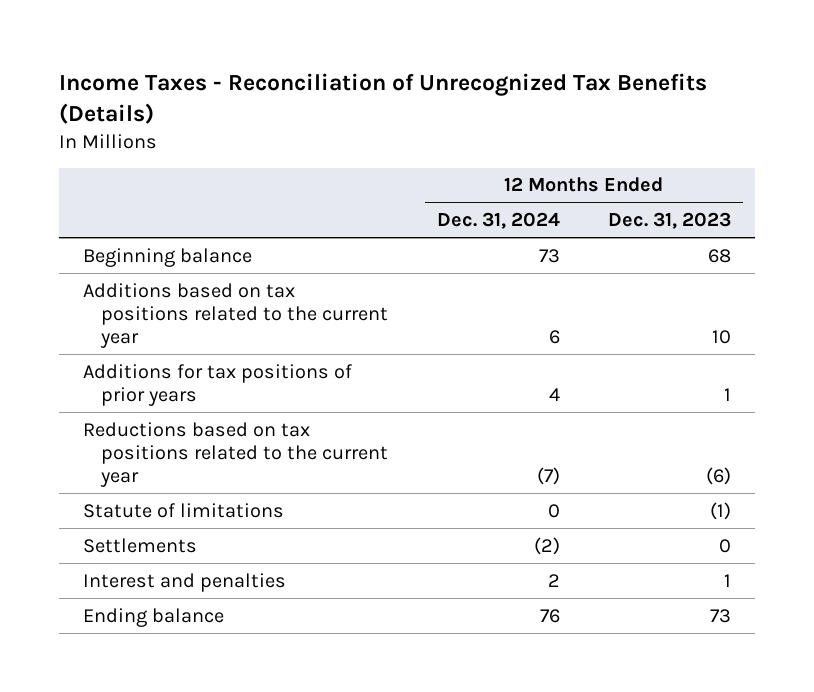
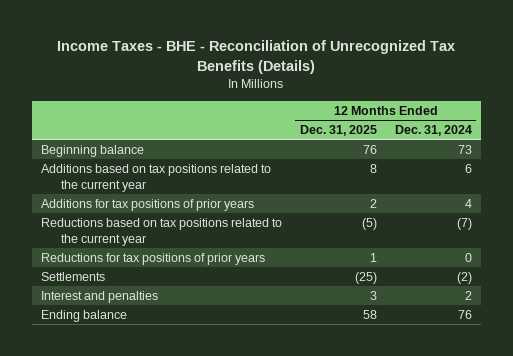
- Income Taxes - Reconciliation of Unrecognized Tax Benefits (Details)
+ Income Taxes - BHE - Reconciliation of Unrecognized Tax Benefits (Details)
- | 12 Months Ended Dec. 31, 2024 | 12 Months Ended Dec. 31, 2023
+ | 12 Months Ended Dec. 31, 2025 | 12 Months Ended Dec. 31, 2024
- Statute of limitations | 0 | (1)
+ Reductions for tax positions of prior years | 1 | 0

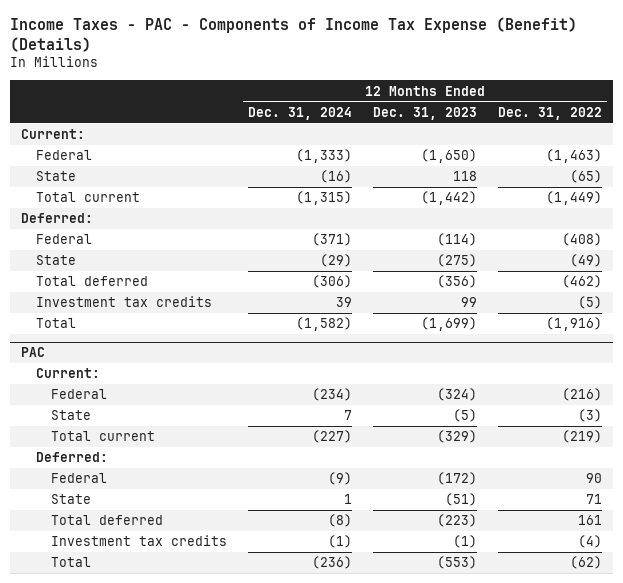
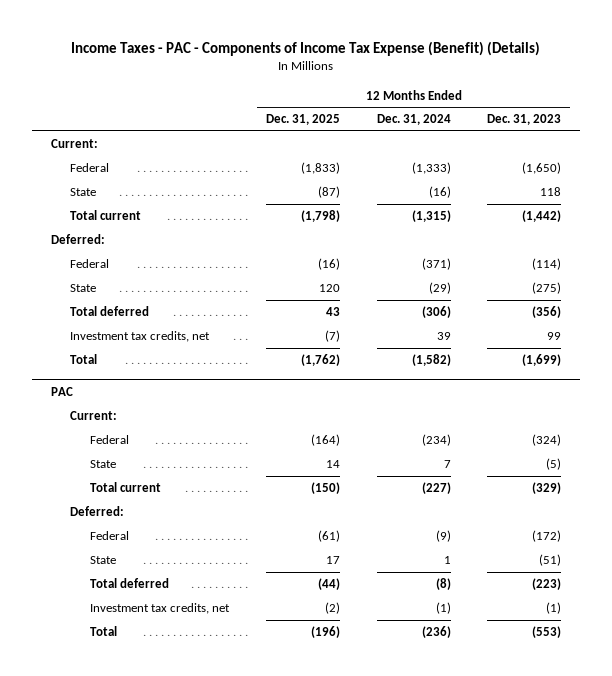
- | 12 Months Ended Dec. 31, 2024 | 12 Months Ended Dec. 31, 2023 | 12 Months Ended Dec. 31, 2022
+ | 12 Months Ended Dec. 31, 2025 | 12 Months Ended Dec. 31, 2024 | 12 Months Ended Dec. 31, 2023
- Investment tax credits | 39 | 99 | (5)
+ Investment tax credits, net | (7) | 39 | 99
@ PAC
- Investment tax credits | (1) | (1) | (4)
+ Investment tax credits, net | (2) | (1) | (1)

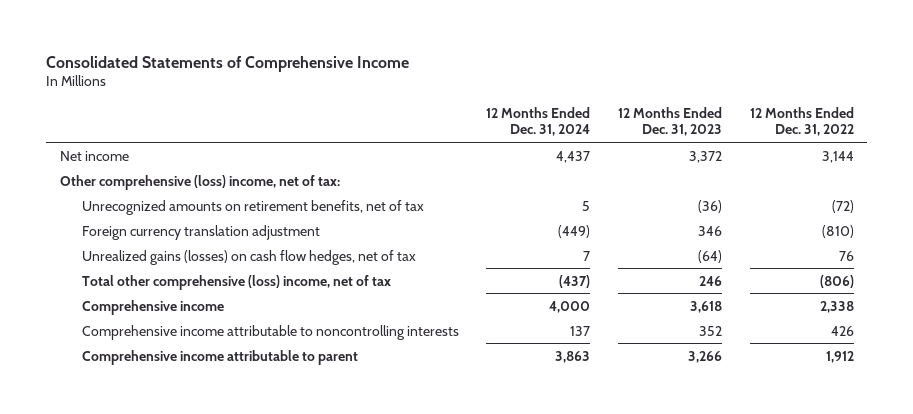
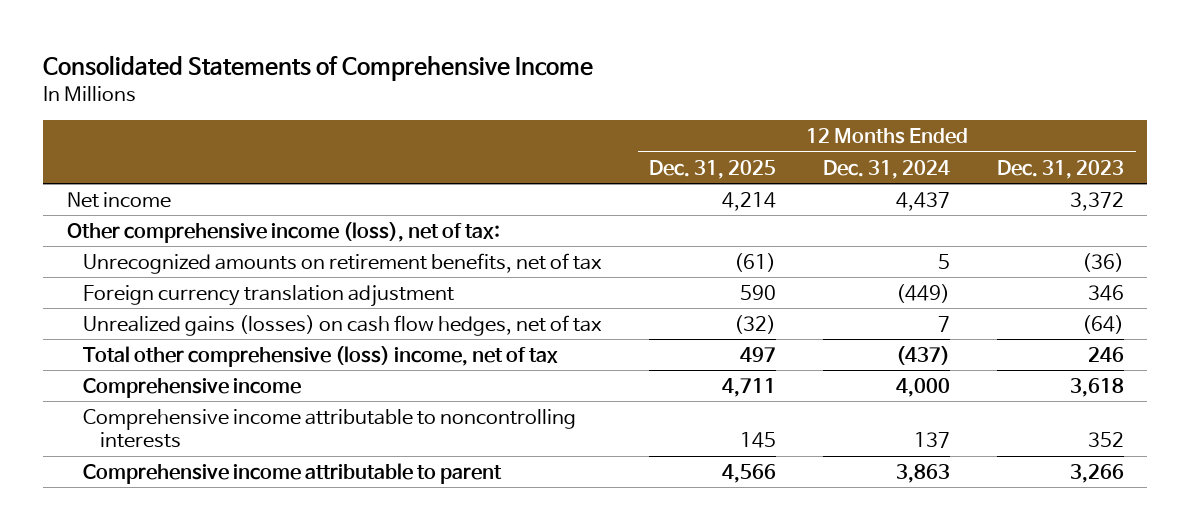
- | 12 Months Ended Dec. 31, 2024 | 12 Months Ended Dec. 31, 2023 | 12 Months Ended Dec. 31, 2022
+ | 12 Months Ended Dec. 31, 2025 | 12 Months Ended Dec. 31, 2024 | 12 Months Ended Dec. 31, 2023
- Other comprehensive (loss) income, net of tax:
+ Other comprehensive income (loss), net of tax:

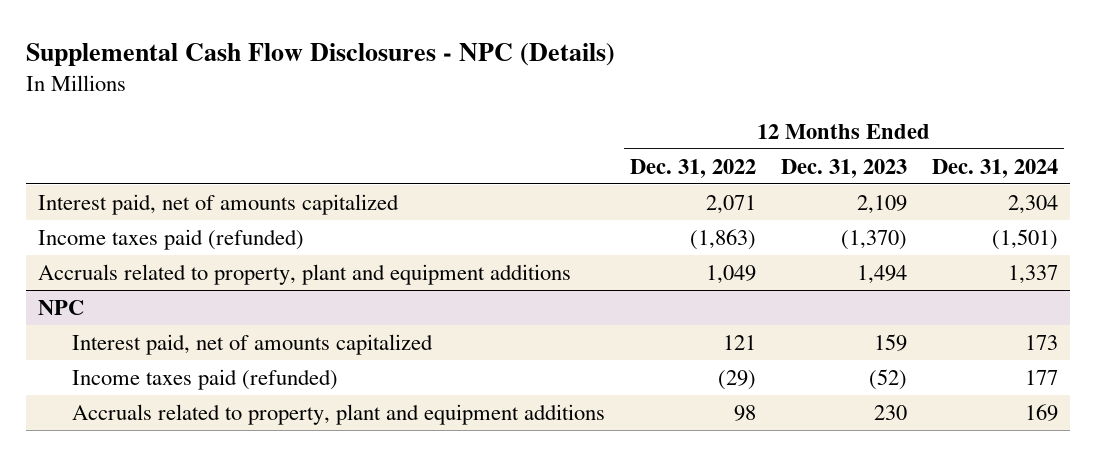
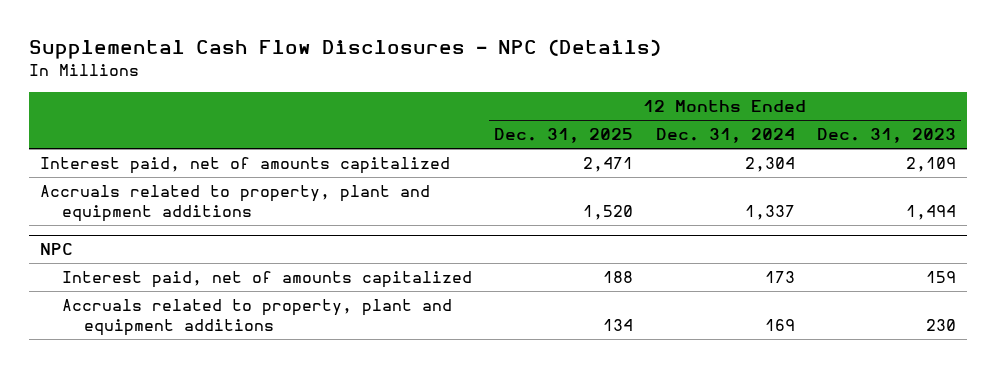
- | 12 Months Ended Dec. 31, 2022 | 12 Months Ended Dec. 31, 2023 | 12 Months Ended Dec. 31, 2024
+ | 12 Months Ended Dec. 31, 2025 | 12 Months Ended Dec. 31, 2024 | 12 Months Ended Dec. 31, 2023
- Income taxes paid (refunded) | (1,863) | (1,370) | (1,501)
@ NPC
- Income taxes paid (refunded) | (29) | (52) | 177

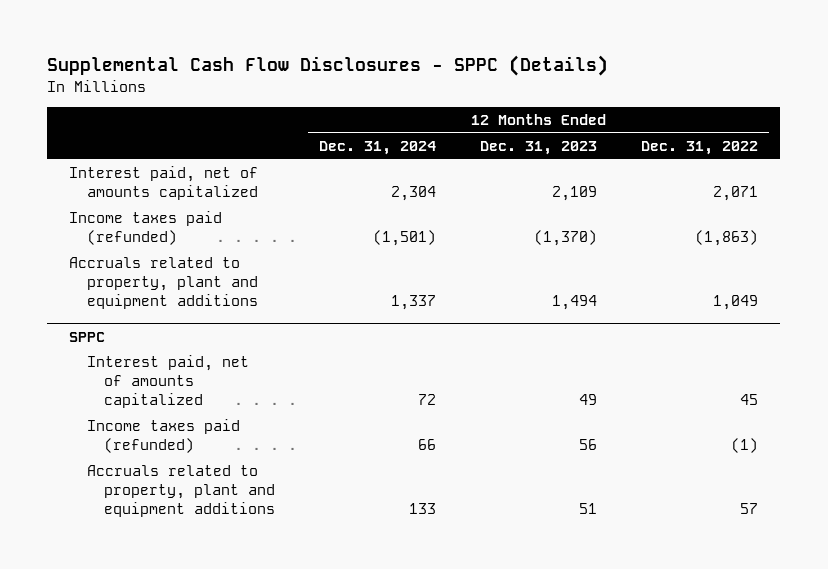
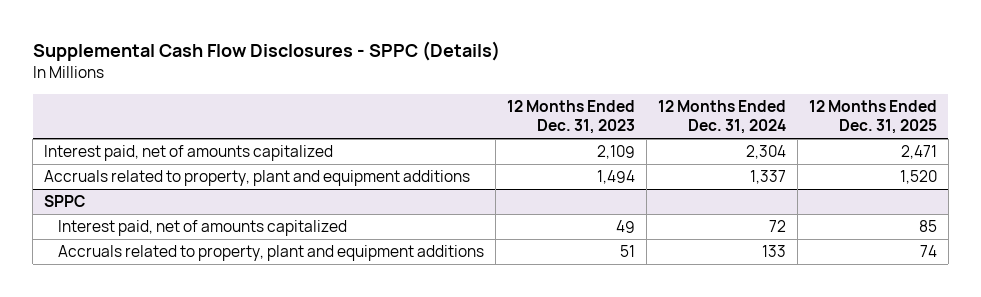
- | 12 Months Ended Dec. 31, 2024 | 12 Months Ended Dec. 31, 2023 | 12 Months Ended Dec. 31, 2022
+ | 12 Months Ended Dec. 31, 2023 | 12 Months Ended Dec. 31, 2024 | 12 Months Ended Dec. 31, 2025
- Income taxes paid (refunded) | (1,501) | (1,370) | (1,863)
@ SPPC
- Income taxes paid (refunded) | 66 | 56 | (1)

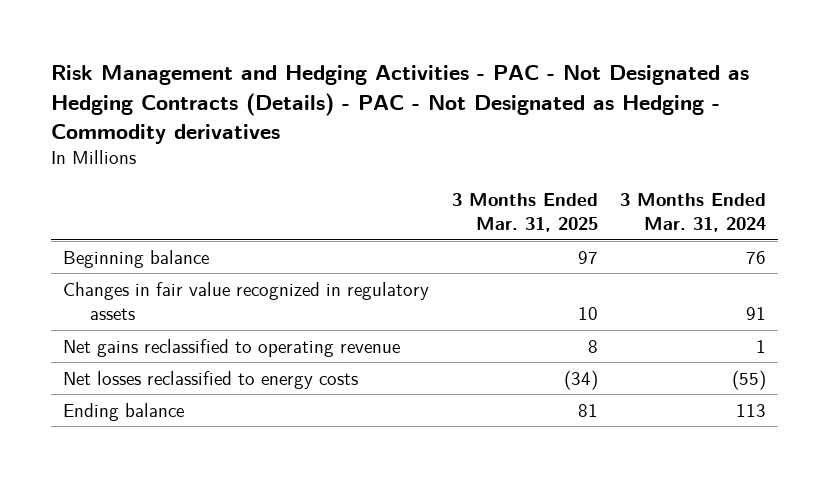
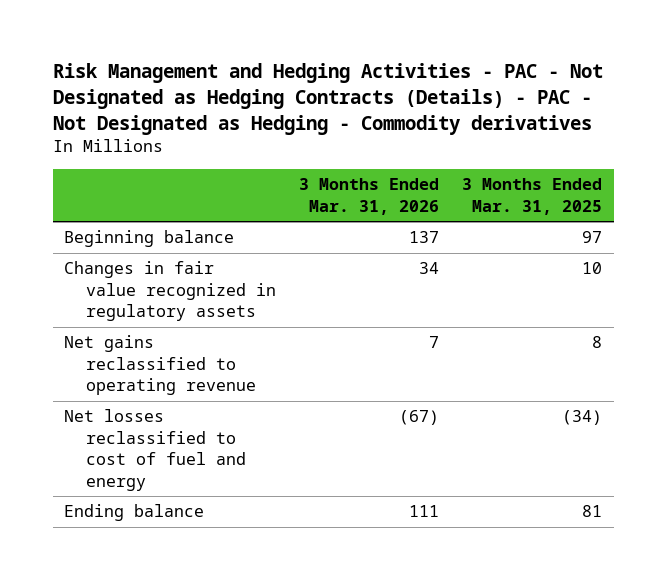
- | 3 Months Ended Mar. 31, 2025 | 3 Months Ended Mar. 31, 2024
+ | 3 Months Ended Mar. 31, 2026 | 3 Months Ended Mar. 31, 2025
- Net losses reclassified to energy costs | (34) | (55)
+ Net losses reclassified to cost of fuel and energy | (67) | (34)

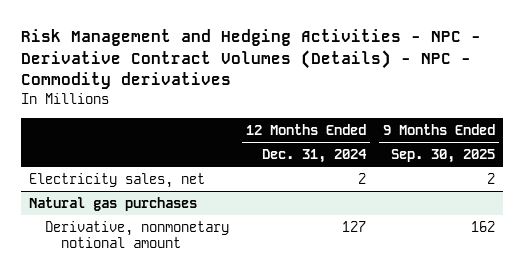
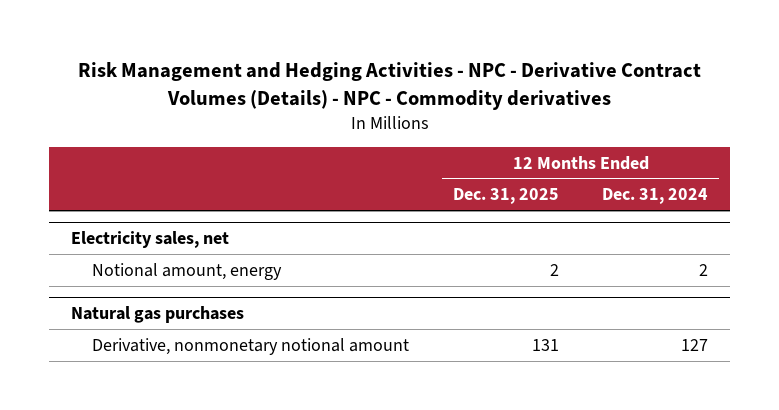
- | 12 Months Ended Dec. 31, 2024 | 9 Months Ended Sep. 30, 2025
+ | 12 Months Ended Dec. 31, 2025 | 12 Months Ended Dec. 31, 2024
- Electricity sales, net | 2 | 2
+ Electricity sales, net
+ Notional amount, energy | 2 | 2

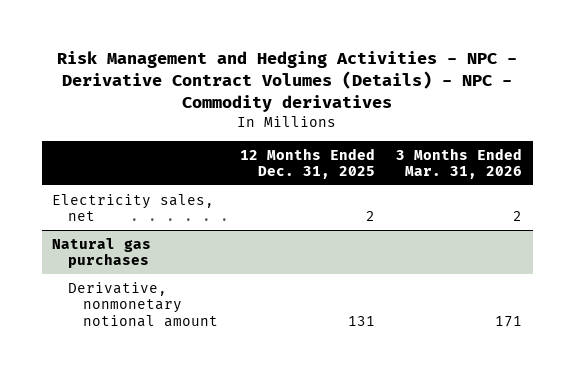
- | 12 Months Ended Dec. 31, 2025 | 12 Months Ended Dec. 31, 2024
+ | 12 Months Ended Dec. 31, 2025 | 3 Months Ended Mar. 31, 2026
- Electricity sales, net
- Notional amount, energy | 2 | 2
+ Electricity sales, net | 2 | 2

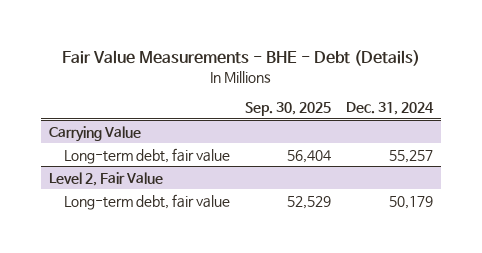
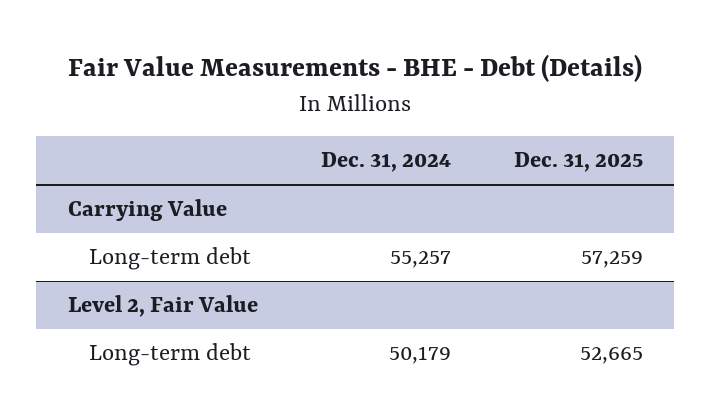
- | Sep. 30, 2025 | Dec. 31, 2024
+ | Dec. 31, 2024 | Dec. 31, 2025
@ Carrying Value
- Long-term debt, fair value | 56,404 | 55,257
+ Long-term debt | 55,257 | 57,259
@ Level 2, Fair Value
- Long-term debt, fair value | 52,529 | 50,179
+ Long-term debt | 50,179 | 52,665

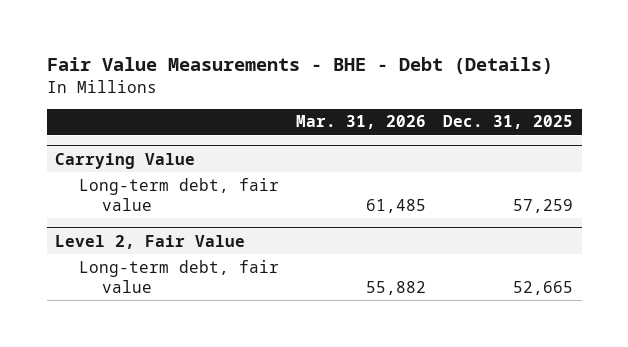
- | Dec. 31, 2024 | Dec. 31, 2025
+ | Mar. 31, 2026 | Dec. 31, 2025
@ Carrying Value
- Long-term debt | 55,257 | 57,259
+ Long-term debt, fair value | 61,485 | 57,259
@ Level 2, Fair Value
- Long-term debt | 50,179 | 52,665
+ Long-term debt, fair value | 55,882 | 52,665

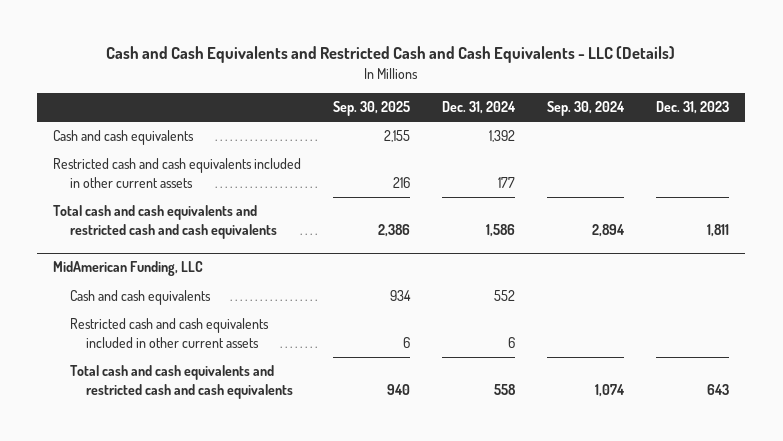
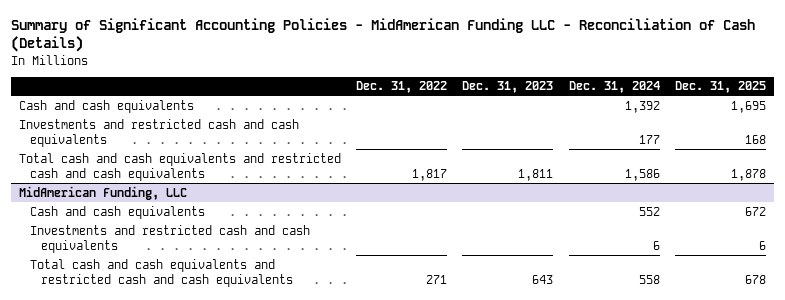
- Cash and Cash Equivalents and Restricted Cash and Cash Equivalents - LLC (Details)
+ Summary of Significant Accounting Policies - MidAmerican Funding LLC - Reconciliation of Cash (Details)
- | Sep. 30, 2025 | Dec. 31, 2024 | Sep. 30, 2024 | Dec. 31, 2023
+ | Dec. 31, 2022 | Dec. 31, 2023 | Dec. 31, 2024 | Dec. 31, 2025
- Restricted cash and cash equivalents included in other current assets | 216 | 177 | |
+ Investments and restricted cash and cash equivalents | | | 177 | 168
@ MidAmerican Funding, LLC
- Restricted cash and cash equivalents included in other current assets | 6 | 6 | |
+ Investments and restricted cash and cash equivalents | | | 6 | 6

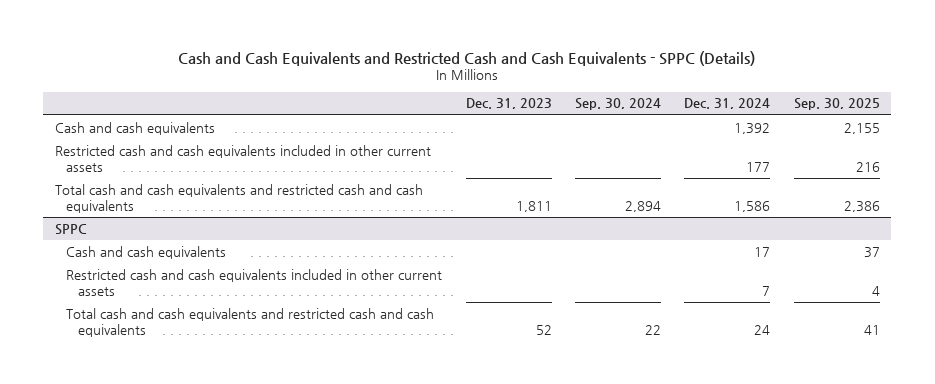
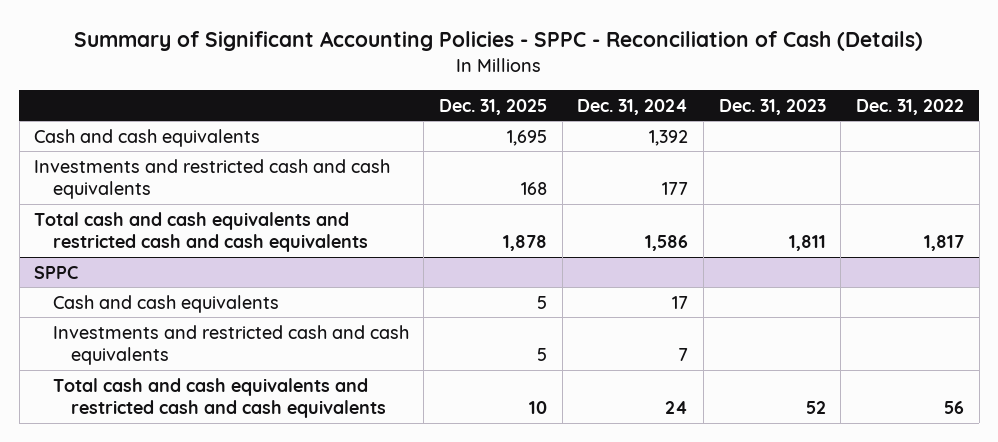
- Cash and Cash Equivalents and Restricted Cash and Cash Equivalents - SPPC (Details)
+ Summary of Significant Accounting Policies - SPPC - Reconciliation of Cash (Details)
- | Dec. 31, 2023 | Sep. 30, 2024 | Dec. 31, 2024 | Sep. 30, 2025
+ | Dec. 31, 2025 | Dec. 31, 2024 | Dec. 31, 2023 | Dec. 31, 2022
- Restricted cash and cash equivalents included in other current assets | | | 177 | 216
+ Investments and restricted cash and cash equivalents | 168 | 177 | |
@ SPPC
- Restricted cash and cash equivalents included in other current assets | | | 7 | 4
+ Investments and restricted cash and cash equivalents | 5 | 7 | |

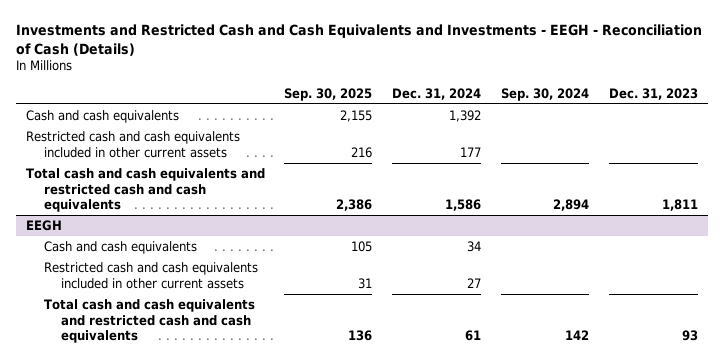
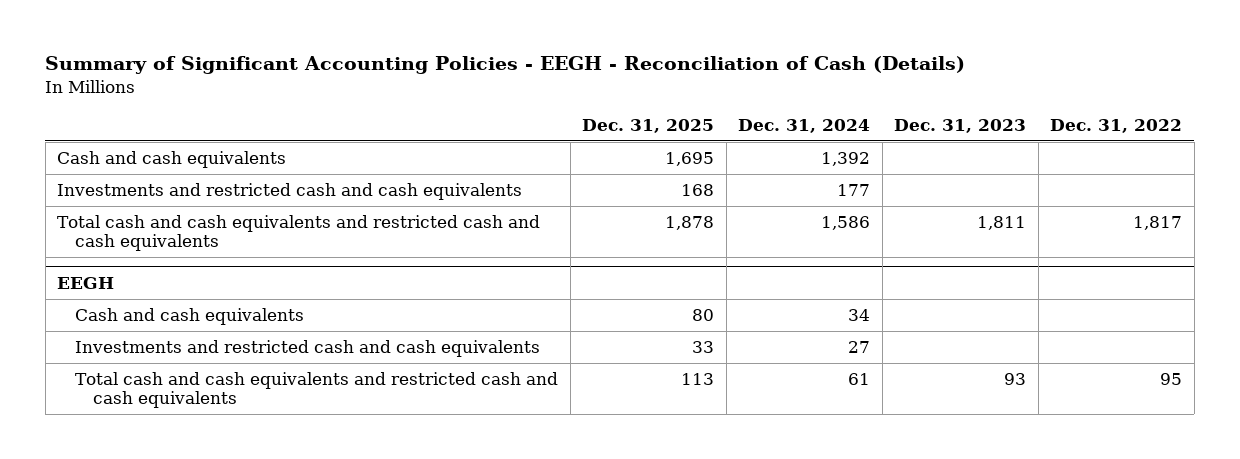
- Investments and Restricted Cash and Cash Equivalents and Investments - EEGH - Reconciliation of Cash (Details)
+ Summary of Significant Accounting Policies - EEGH - Reconciliation of Cash (Details)
- | Sep. 30, 2025 | Dec. 31, 2024 | Sep. 30, 2024 | Dec. 31, 2023
+ | Dec. 31, 2025 | Dec. 31, 2024 | Dec. 31, 2023 | Dec. 31, 2022
- Restricted cash and cash equivalents included in other current assets | 216 | 177 | |
+ Investments and restricted cash and cash equivalents | 168 | 177 | |
@ EEGH
- Restricted cash and cash equivalents included in other current assets | 31 | 27 | |
+ Investments and restricted cash and cash equivalents | 33 | 27 | |

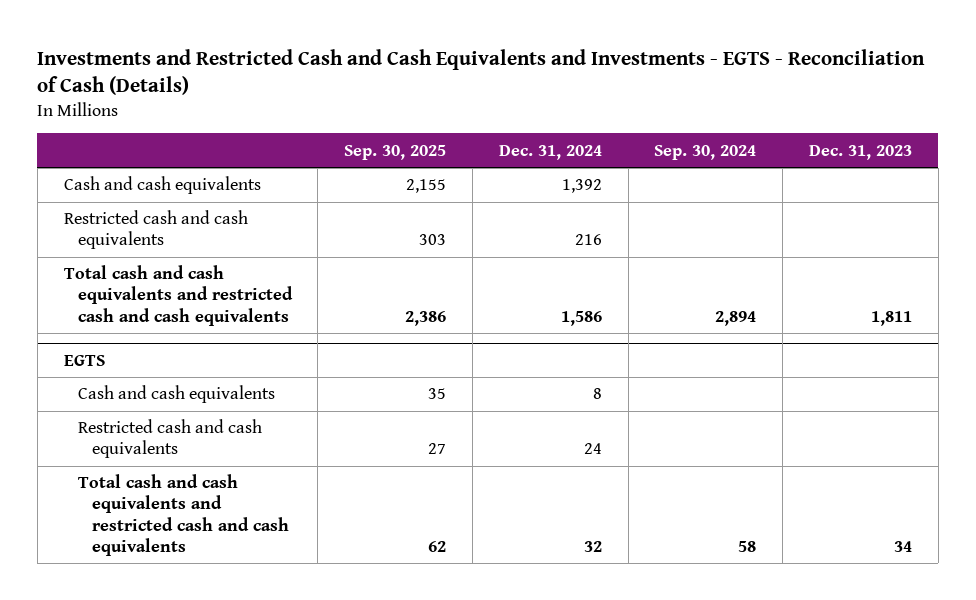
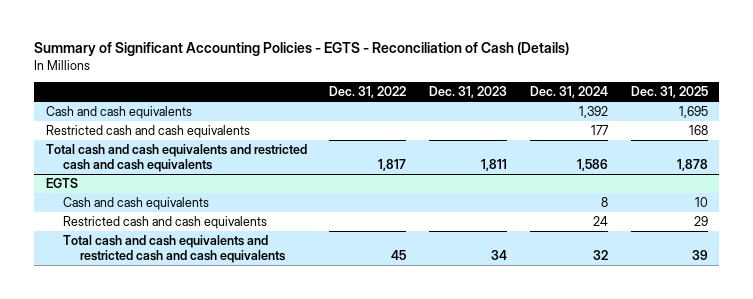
- Investments and Restricted Cash and Cash Equivalents and Investments - EGTS - Reconciliation of Cash (Details)
+ Summary of Significant Accounting Policies - EGTS - Reconciliation of Cash (Details)
- | Sep. 30, 2025 | Dec. 31, 2024 | Sep. 30, 2024 | Dec. 31, 2023
+ | Dec. 31, 2022 | Dec. 31, 2023 | Dec. 31, 2024 | Dec. 31, 2025
- Restricted cash and cash equivalents | 303 | 216 | |
+ Restricted cash and cash equivalents | | | 177 | 168

